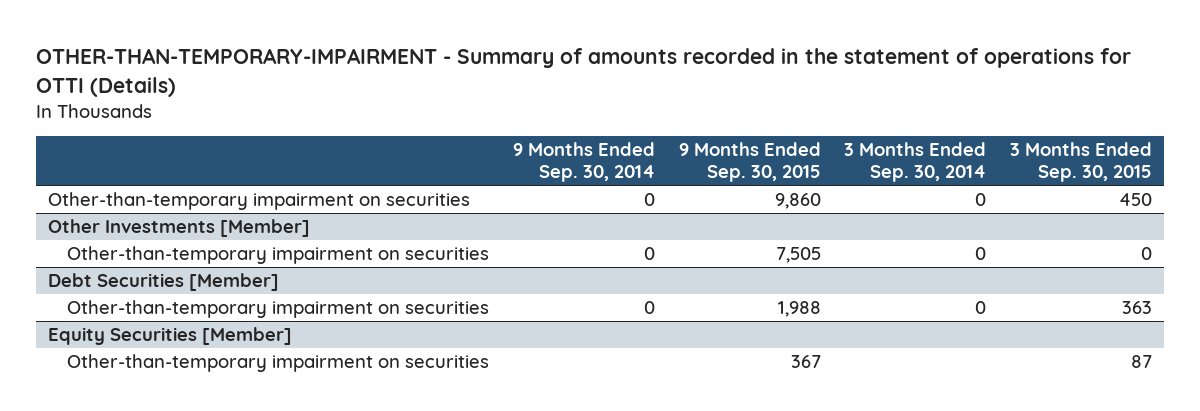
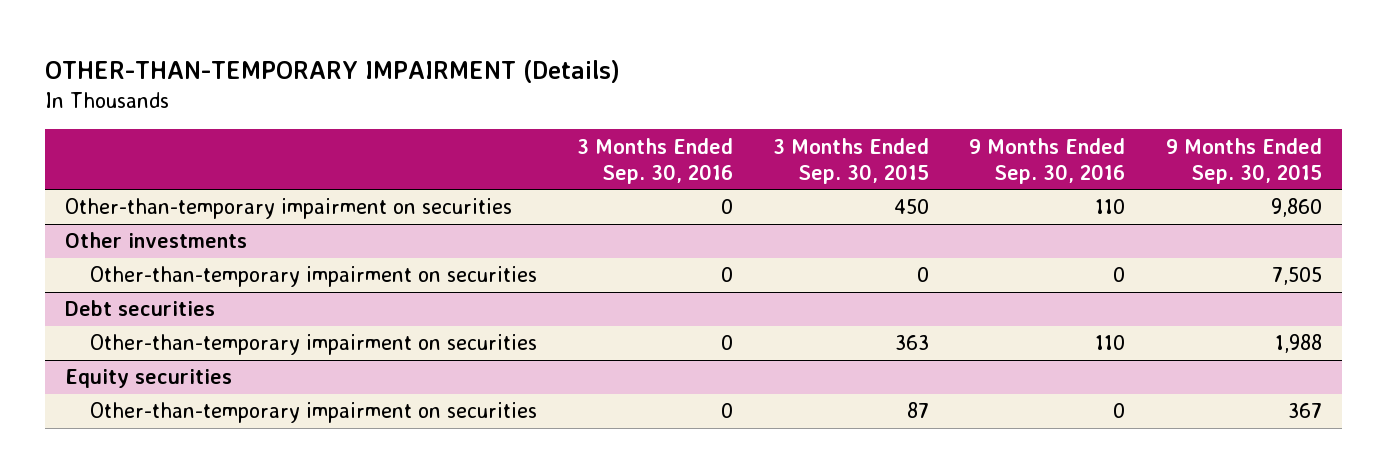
- OTHER-THAN-TEMPORARY-IMPAIRMENT - Summary of amounts recorded in the statement of operations for OTTI (Details)
+ OTHER-THAN-TEMPORARY IMPAIRMENT (Details)
- | 9 Months Ended Sep. 30, 2014 | 9 Months Ended Sep. 30, 2015 | 3 Months Ended Sep. 30, 2014 | 3 Months Ended Sep. 30, 2015
+ | 3 Months Ended Sep. 30, 2016 | 3 Months Ended Sep. 30, 2015 | 9 Months Ended Sep. 30, 2016 | 9 Months Ended Sep. 30, 2015
- Other Investments [Member]
+ Other investments
- Debt Securities [Member]
+ Debt securities
- Equity Securities [Member]
+ Equity securities

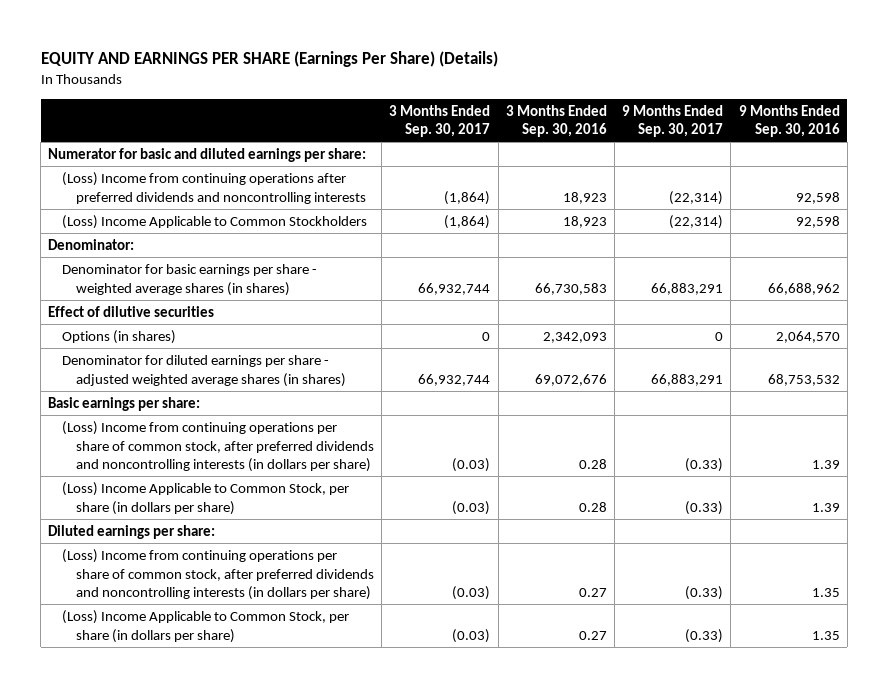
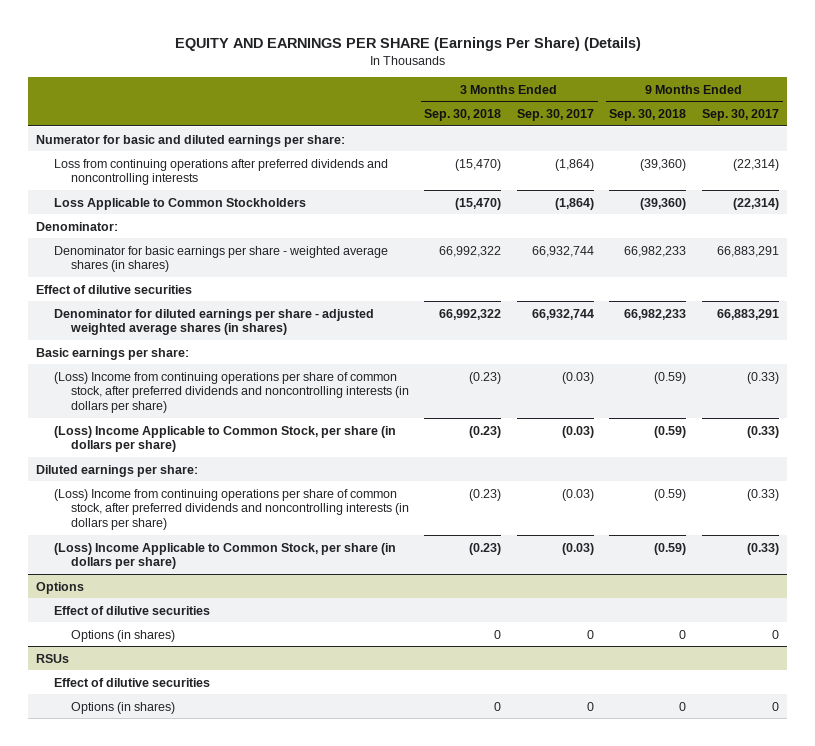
- | 3 Months Ended Sep. 30, 2017 | 3 Months Ended Sep. 30, 2016 | 9 Months Ended Sep. 30, 2017 | 9 Months Ended Sep. 30, 2016
+ | 3 Months Ended Sep. 30, 2018 | 3 Months Ended Sep. 30, 2017 | 9 Months Ended Sep. 30, 2018 | 9 Months Ended Sep. 30, 2017
- (Loss) Income from continuing operations after preferred dividends and noncontrolling interests | (1,864) | 18,923 | (22,314) | 92,598
- (Loss) Income Applicable to Common Stockholders | (1,864) | 18,923 | (22,314) | 92,598
+ Loss from continuing operations after preferred dividends and noncontrolling interests | (15,470) | (1,864) | (39,360) | (22,314)
+ Loss Applicable to Common Stockholders | (15,470) | (1,864) | (39,360) | (22,314)
- Options (in shares) | 0 | 2,342,093 | 0 | 2,064,570
+ Options
+ Effect of dilutive securities
+ Options (in shares) | 0 | 0 | 0 | 0
+ RSUs
+ Effect of dilutive securities
+ Options (in shares) | 0 | 0 | 0 | 0

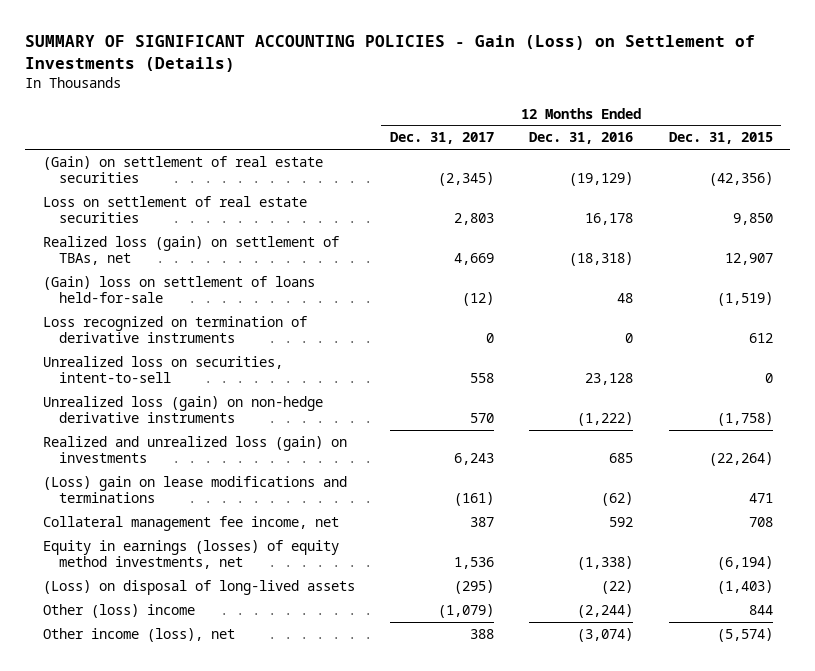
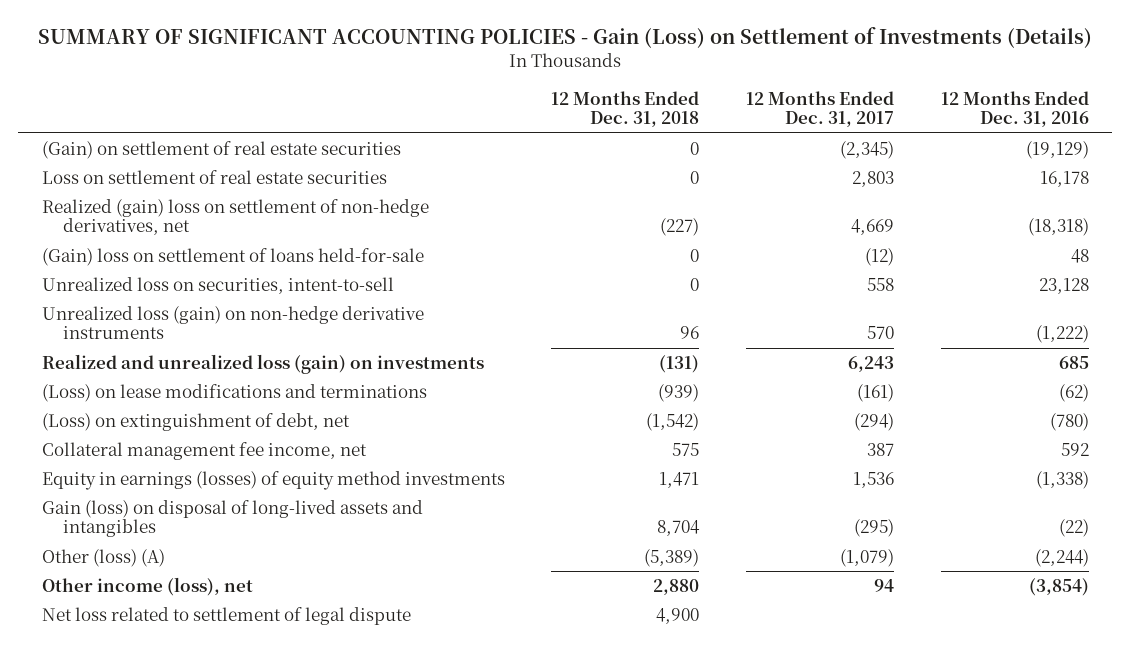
- | 12 Months Ended Dec. 31, 2017 | 12 Months Ended Dec. 31, 2016 | 12 Months Ended Dec. 31, 2015
+ | 12 Months Ended Dec. 31, 2018 | 12 Months Ended Dec. 31, 2017 | 12 Months Ended Dec. 31, 2016
- Realized loss (gain) on settlement of TBAs, net | 4,669 | (18,318) | 12,907
+ Realized (gain) loss on settlement of non-hedge derivatives, net | (227) | 4,669 | (18,318)
- Loss recognized on termination of derivative instruments | 0 | 0 | 612
- (Loss) gain on lease modifications and terminations | (161) | (62) | 471
+ (Loss) on lease modifications and terminations | (939) | (161) | (62)
+ (Loss) on extinguishment of debt, net | (1,542) | (294) | (780)
- Equity in earnings (losses) of equity method investments, net | 1,536 | (1,338) | (6,194)
- (Loss) on disposal of long-lived assets | (295) | (22) | (1,403)
- Other (loss) income | (1,079) | (2,244) | 844
- Other income (loss), net | 388 | (3,074) | (5,574)
+ Equity in earnings (losses) of equity method investments | 1,471 | 1,536 | (1,338)
+ Gain (loss) on disposal of long-lived assets and intangibles | 8,704 | (295) | (22)
+ Other (loss) (A) | (5,389) | (1,079) | (2,244)
+ Other income (loss), net | 2,880 | 94 | (3,854)
+ Net loss related to settlement of legal dispute | 4,900 | |

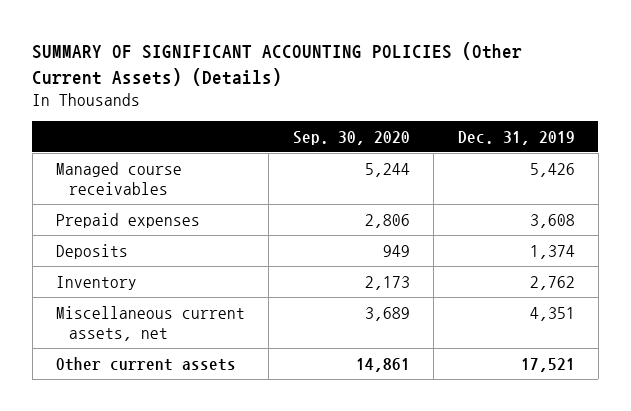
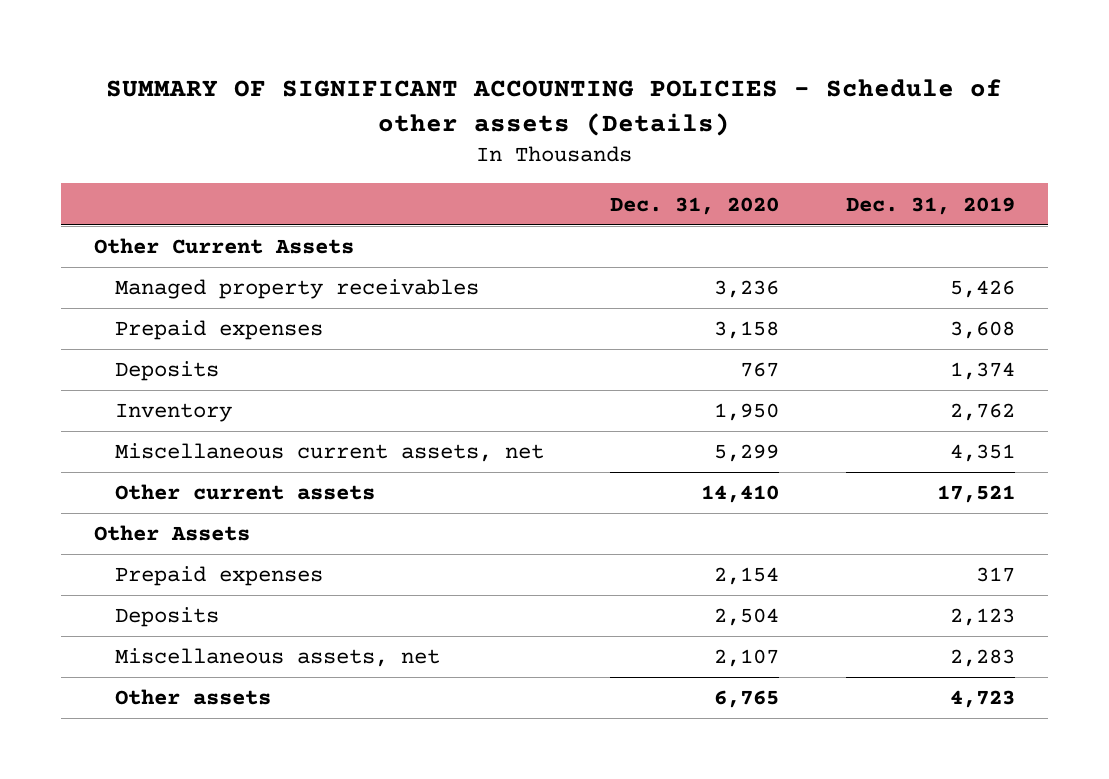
- SUMMARY OF SIGNIFICANT ACCOUNTING POLICIES (Other Current Assets) (Details)
+ SUMMARY OF SIGNIFICANT ACCOUNTING POLICIES - Schedule of other assets (Details)
- | Sep. 30, 2020 | Dec. 31, 2019
+ | Dec. 31, 2020 | Dec. 31, 2019
- Managed course receivables | 5,244 | 5,426
+ Other Current Assets
+ Managed property receivables | 3,236 | 5,426
+ Other Assets
+ Prepaid expenses | 2,154 | 317
+ Deposits | 2,504 | 2,123
+ Miscellaneous assets, net | 2,107 | 2,283
+ Other assets | 6,765 | 4,723

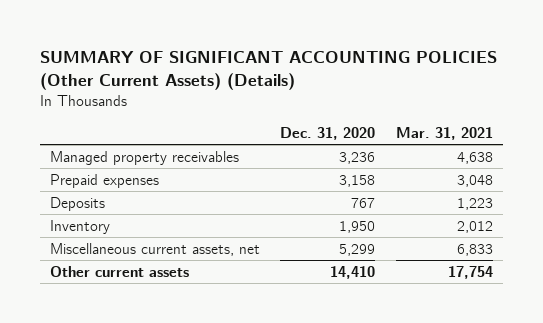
- SUMMARY OF SIGNIFICANT ACCOUNTING POLICIES - Schedule of other assets (Details)
+ SUMMARY OF SIGNIFICANT ACCOUNTING POLICIES (Other Current Assets) (Details)
- | Dec. 31, 2020 | Dec. 31, 2019
+ | Dec. 31, 2020 | Mar. 31, 2021
- Other Current Assets
- Other Assets
- Prepaid expenses | 2,154 | 317
- Deposits | 2,504 | 2,123
- Miscellaneous assets, net | 2,107 | 2,283
- Other assets | 6,765 | 4,723

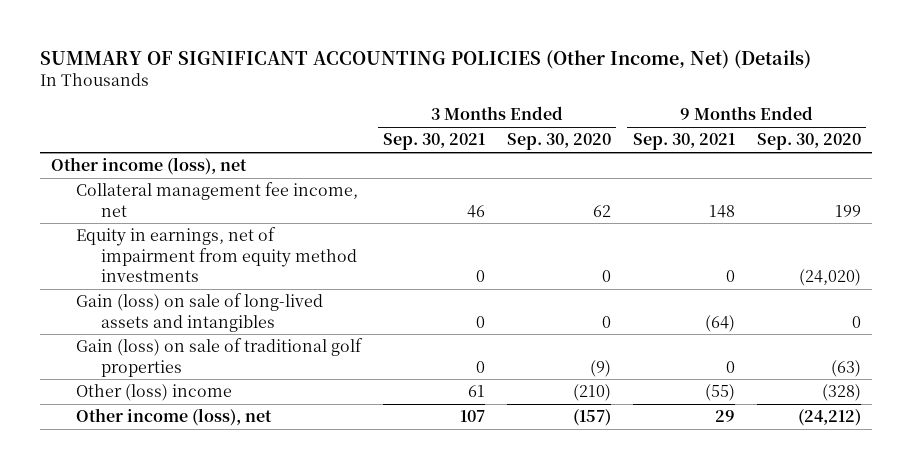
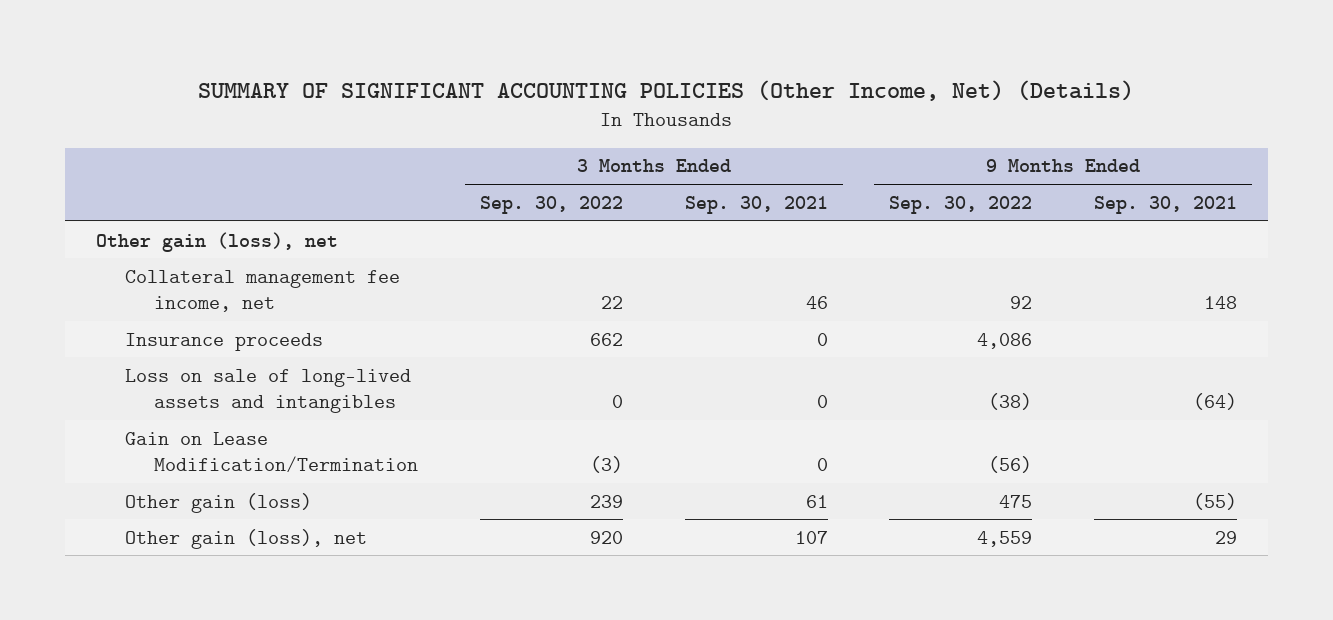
- | 3 Months Ended Sep. 30, 2021 | 3 Months Ended Sep. 30, 2020 | 9 Months Ended Sep. 30, 2021 | 9 Months Ended Sep. 30, 2020
+ | 3 Months Ended Sep. 30, 2022 | 3 Months Ended Sep. 30, 2021 | 9 Months Ended Sep. 30, 2022 | 9 Months Ended Sep. 30, 2021
- Other income (loss), net
+ Other gain (loss), net
- Equity in earnings, net of impairment from equity method investments | 0 | 0 | 0 | (24,020)
- Gain (loss) on sale of long-lived assets and intangibles | 0 | 0 | (64) | 0
- Gain (loss) on sale of traditional golf properties | 0 | (9) | 0 | (63)
- Other (loss) income | 61 | (210) | (55) | (328)
- Other income (loss), net | 107 | (157) | 29 | (24,212)
+ Insurance proceeds | 662 | 0 | 4,086 |
+ Loss on sale of long-lived assets and intangibles | 0 | 0 | (38) | (64)
+ Gain on Lease Modification/Termination | (3) | 0 | (56) |
+ Other gain (loss) | 239 | 61 | 475 | (55)
+ Other gain (loss), net | 920 | 107 | 4,559 | 29

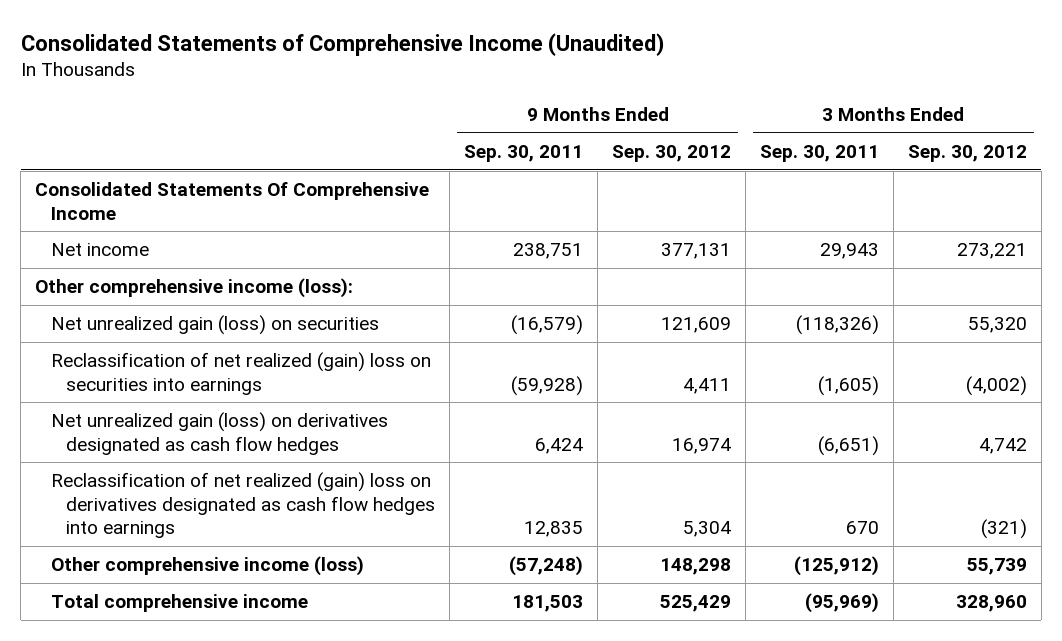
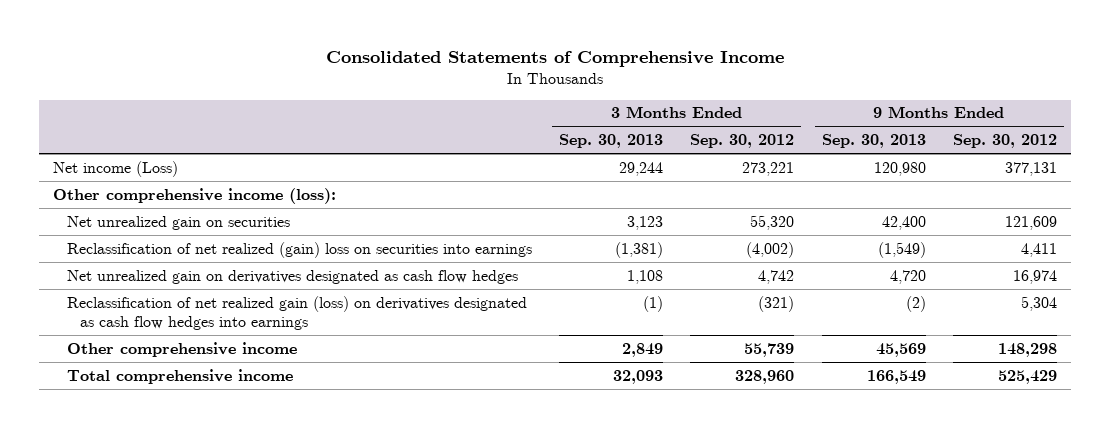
- Consolidated Statements of Comprehensive Income (Unaudited)
+ Consolidated Statements of Comprehensive Income
- | 9 Months Ended Sep. 30, 2011 | 9 Months Ended Sep. 30, 2012 | 3 Months Ended Sep. 30, 2011 | 3 Months Ended Sep. 30, 2012
+ | 3 Months Ended Sep. 30, 2013 | 3 Months Ended Sep. 30, 2012 | 9 Months Ended Sep. 30, 2013 | 9 Months Ended Sep. 30, 2012
- Consolidated Statements Of Comprehensive Income
- Net income | 238,751 | 377,131 | 29,943 | 273,221
+ Net income (Loss) | 29,244 | 273,221 | 120,980 | 377,131
- Net unrealized gain (loss) on securities | (16,579) | 121,609 | (118,326) | 55,320
+ Net unrealized gain on securities | 3,123 | 55,320 | 42,400 | 121,609
- Net unrealized gain (loss) on derivatives designated as cash flow hedges | 6,424 | 16,974 | (6,651) | 4,742
- Reclassification of net realized (gain) loss on derivatives designated as cash flow hedges into earnings | 12,835 | 5,304 | 670 | (321)
- Other comprehensive income (loss) | (57,248) | 148,298 | (125,912) | 55,739
+ Net unrealized gain on derivatives designated as cash flow hedges | 1,108 | 4,742 | 4,720 | 16,974
+ Reclassification of net realized gain (loss) on derivatives designated as cash flow hedges into earnings | (1) | (321) | (2) | 5,304
+ Other comprehensive income | 2,849 | 55,739 | 45,569 | 148,298

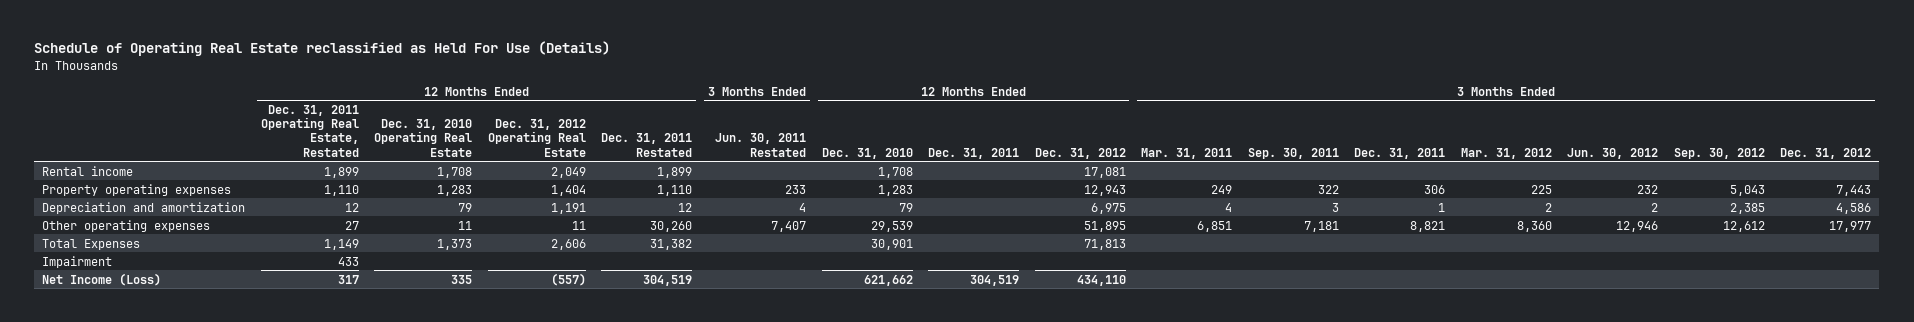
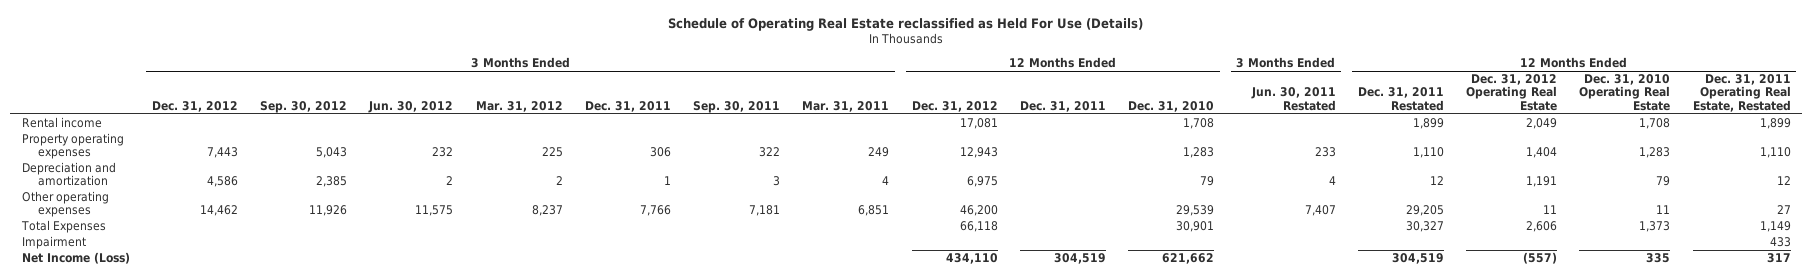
- | 12 Months Ended Dec. 31, 2011 Operating Real Estate, Restated | 12 Months Ended Dec. 31, 2010 Operating Real Estate | 12 Months Ended Dec. 31, 2012 Operating Real Estate | 12 Months Ended Dec. 31, 2011 Restated | 3 Months Ended Jun. 30, 2011 Restated | 12 Months Ended Dec. 31, 2010 | 12 Months Ended Dec. 31, 2011 | 12 Months Ended Dec. 31, 2012 | 3 Months Ended Mar. 31, 2011 | 3 Months Ended Sep. 30, 2011 | 3 Months Ended Dec. 31, 2011 | 3 Months Ended Mar. 31, 2012 | 3 Months Ended Jun. 30, 2012 | 3 Months Ended Sep. 30, 2012 | 3 Months Ended Dec. 31, 2012
+ | 3 Months Ended Dec. 31, 2012 | 3 Months Ended Sep. 30, 2012 | 3 Months Ended Jun. 30, 2012 | 3 Months Ended Mar. 31, 2012 | 3 Months Ended Dec. 31, 2011 | 3 Months Ended Sep. 30, 2011 | 3 Months Ended Mar. 31, 2011 | 12 Months Ended Dec. 31, 2012 | 12 Months Ended Dec. 31, 2011 | 12 Months Ended Dec. 31, 2010 | 3 Months Ended Jun. 30, 2011 Restated | 12 Months Ended Dec. 31, 2011 Restated | 12 Months Ended Dec. 31, 2012 Operating Real Estate | 12 Months Ended Dec. 31, 2010 Operating Real Estate | 12 Months Ended Dec. 31, 2011 Operating Real Estate, Restated
- Other operating expenses | 27 | 11 | 11 | 30,260 | 7,407 | 29,539 | | 51,895 | 6,851 | 7,181 | 8,821 | 8,360 | 12,946 | 12,612 | 17,977
- Total Expenses | 1,149 | 1,373 | 2,606 | 31,382 | | 30,901 | | 71,813 | | | | | | |
+ Other operating expenses | 14,462 | 11,926 | 11,575 | 8,237 | 7,766 | 7,181 | 6,851 | 46,200 | | 29,539 | 7,407 | 29,205 | 11 | 11 | 27
+ Total Expenses | | | | | | | | 66,118 | | 30,901 | | 30,327 | 2,606 | 1,373 | 1,149

